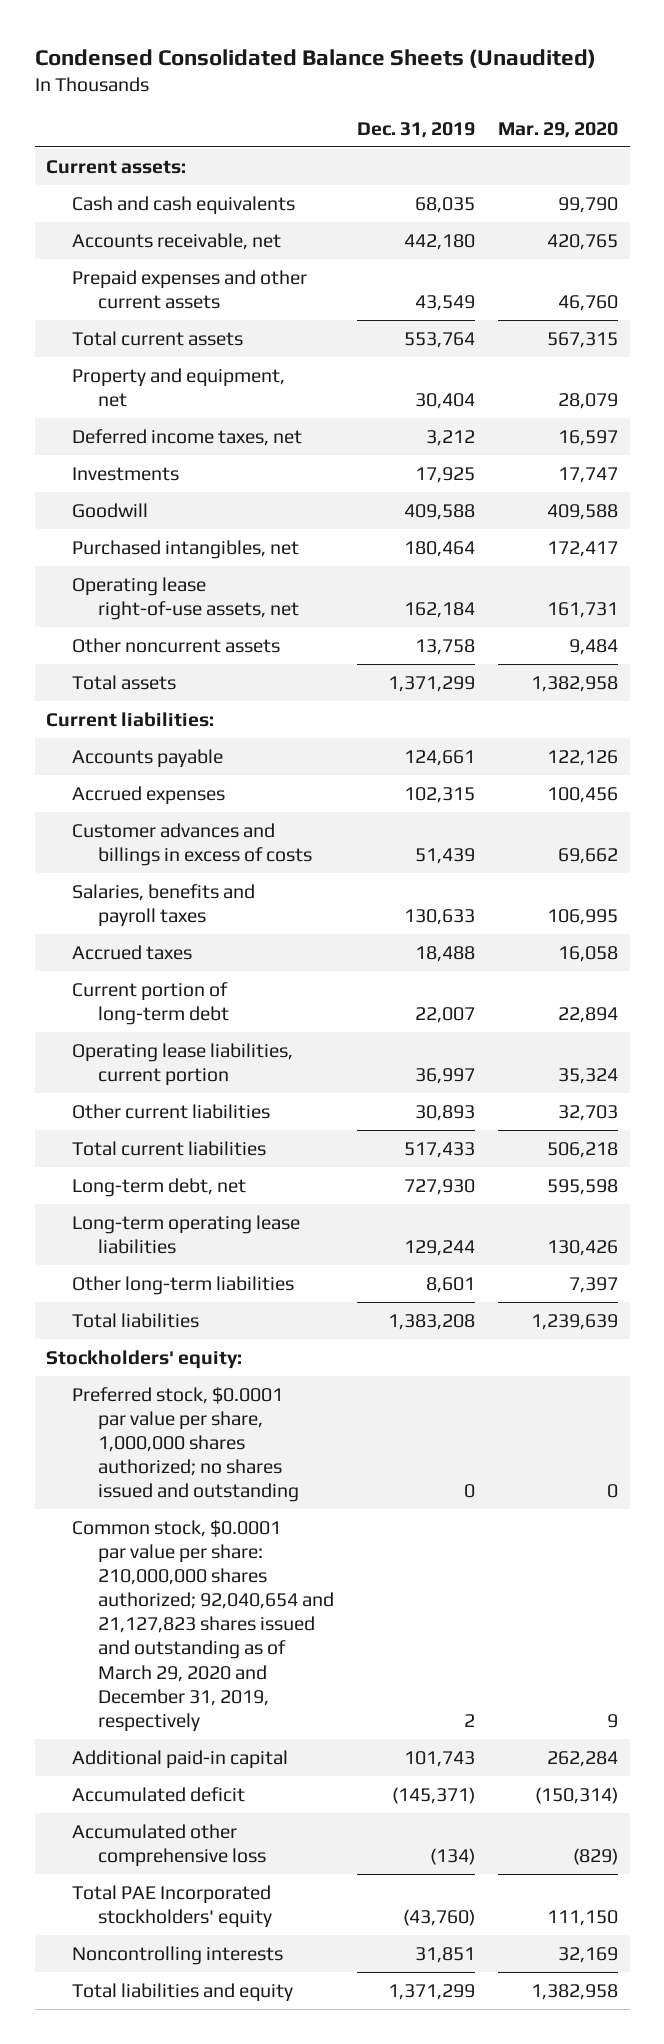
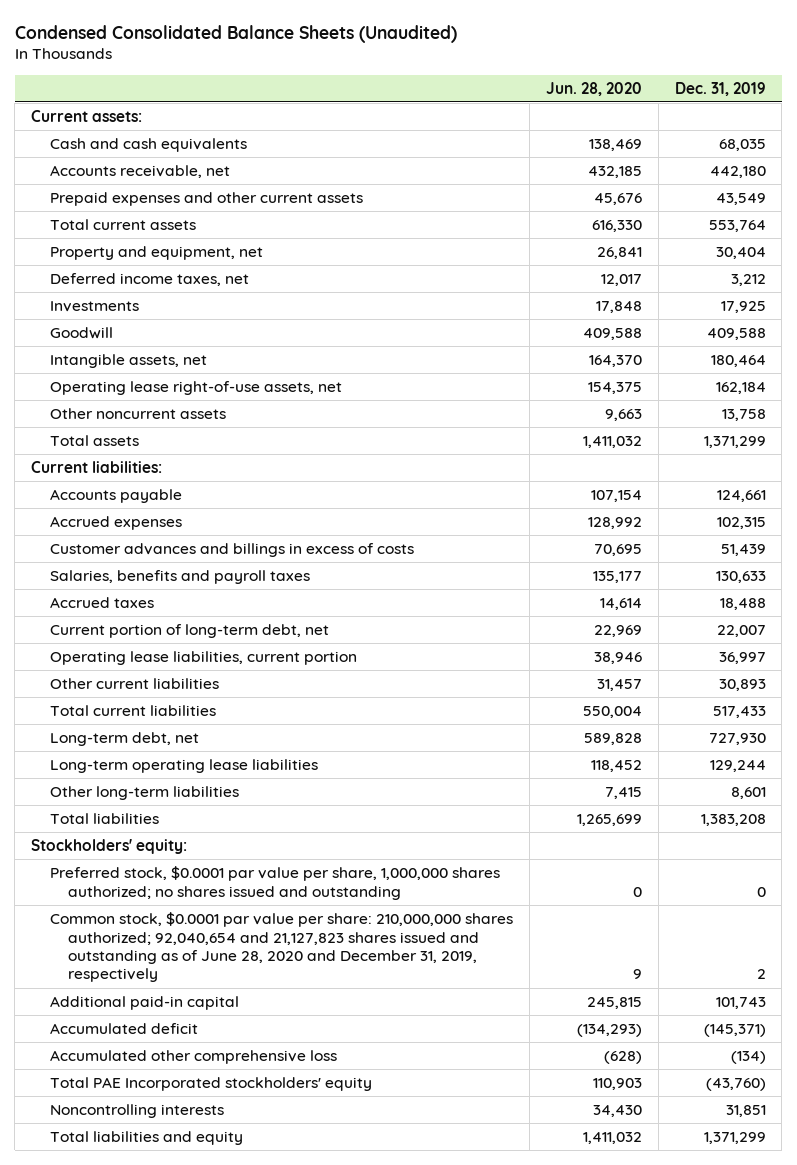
- | Dec. 31, 2019 | Mar. 29, 2020
+ | Jun. 28, 2020 | Dec. 31, 2019
- Purchased intangibles, net | 180,464 | 172,417
+ Intangible assets, net | 164,370 | 180,464
- Current portion of long-term debt | 22,007 | 22,894
+ Current portion of long-term debt, net | 22,969 | 22,007
- Common stock, $0.0001 par value per share: 210,000,000 shares authorized; 92,040,654 and 21,127,823 shares issued and outstanding as of March 29, 2020 and December 31, 2019, respectively | 2 | 9
+ Common stock, $0.0001 par value per share: 210,000,000 shares authorized; 92,040,654 and 21,127,823 shares issued and outstanding as of June 28, 2020 and December 31, 2019, respectively | 9 | 2

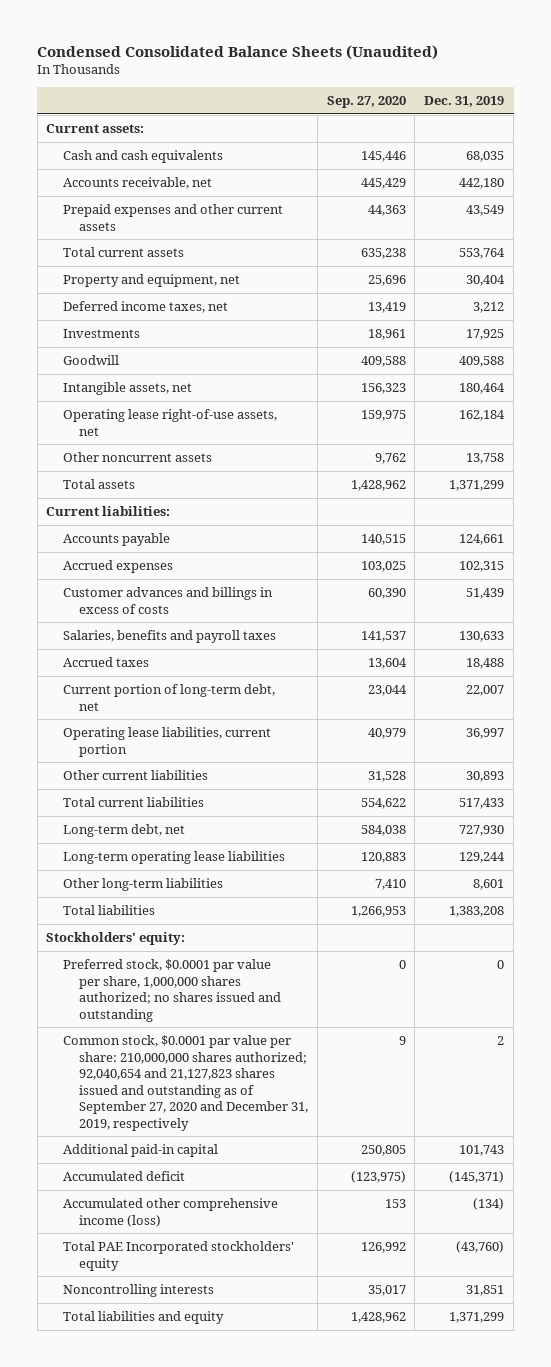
- | Jun. 28, 2020 | Dec. 31, 2019
+ | Sep. 27, 2020 | Dec. 31, 2019
- Common stock, $0.0001 par value per share: 210,000,000 shares authorized; 92,040,654 and 21,127,823 shares issued and outstanding as of June 28, 2020 and December 31, 2019, respectively | 9 | 2
+ Common stock, $0.0001 par value per share: 210,000,000 shares authorized; 92,040,654 and 21,127,823 shares issued and outstanding as of September 27, 2020 and December 31, 2019, respectively | 9 | 2
- Accumulated other comprehensive loss | (628) | (134)
+ Accumulated other comprehensive income (loss) | 153 | (134)

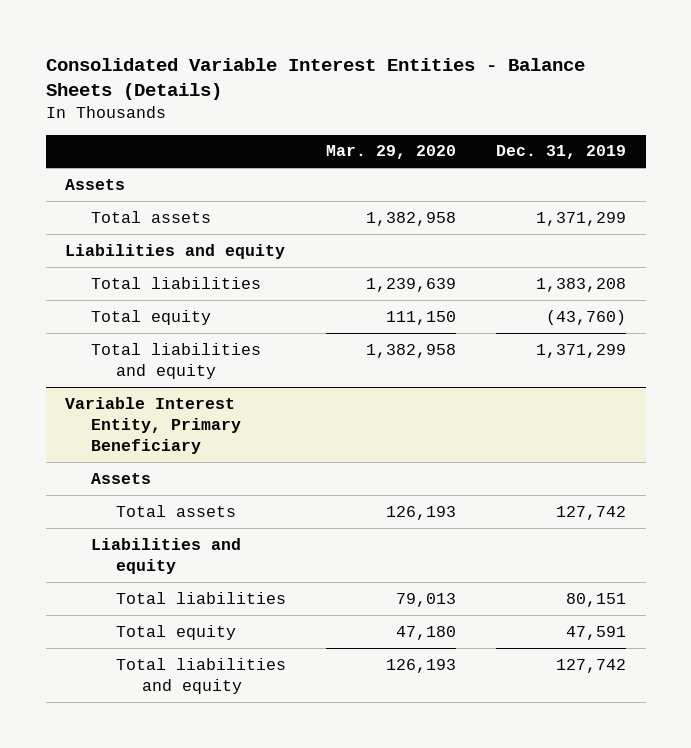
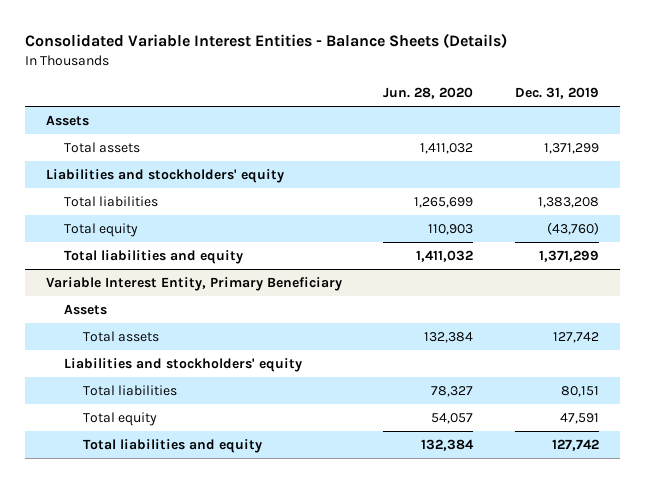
- | Mar. 29, 2020 | Dec. 31, 2019
+ | Jun. 28, 2020 | Dec. 31, 2019
- Liabilities and equity
+ Liabilities and stockholders' equity
@ Variable Interest Entity, Primary Beneficiary
- Liabilities and equity
+ Liabilities and stockholders' equity

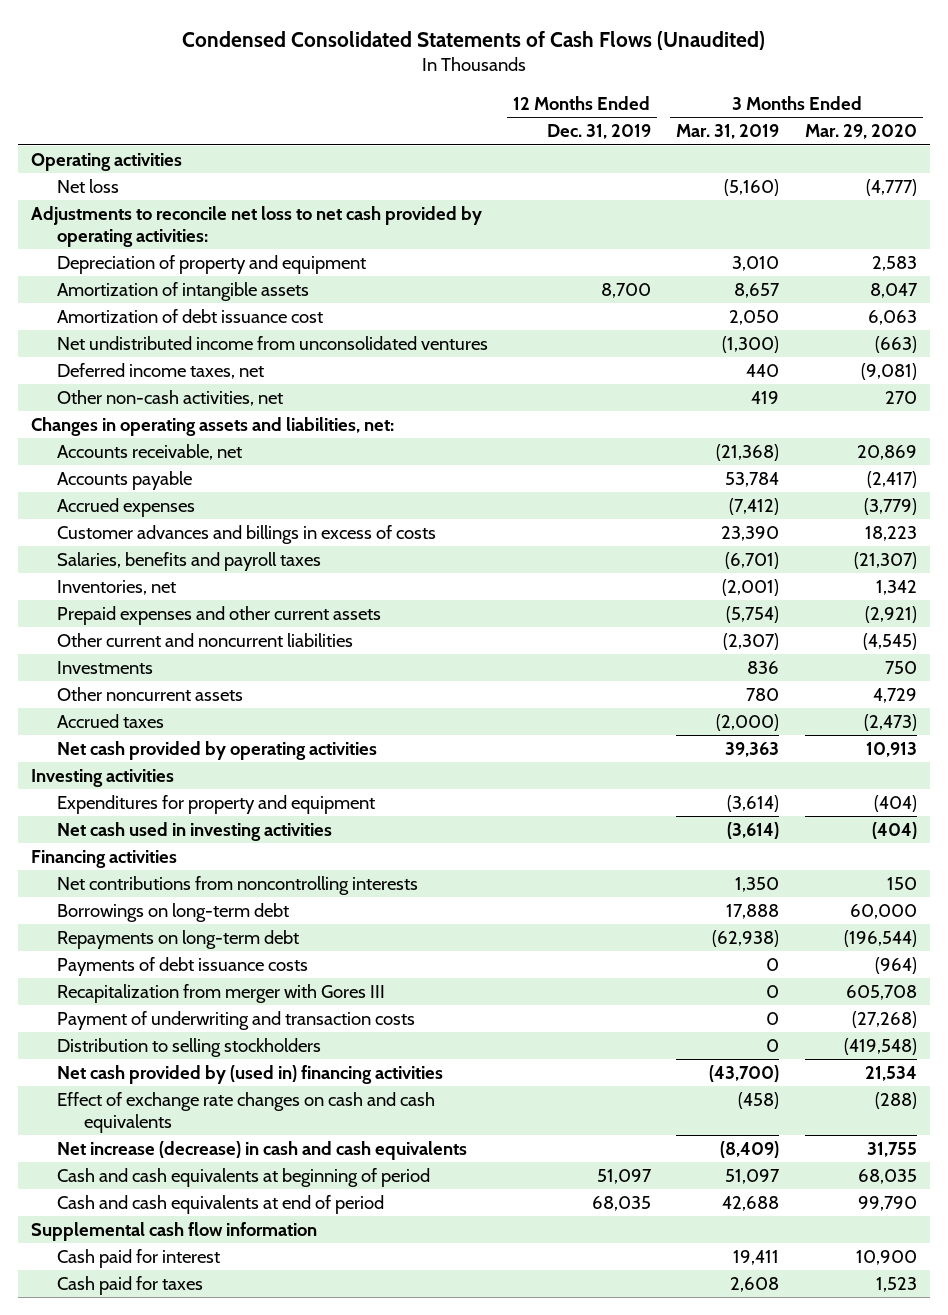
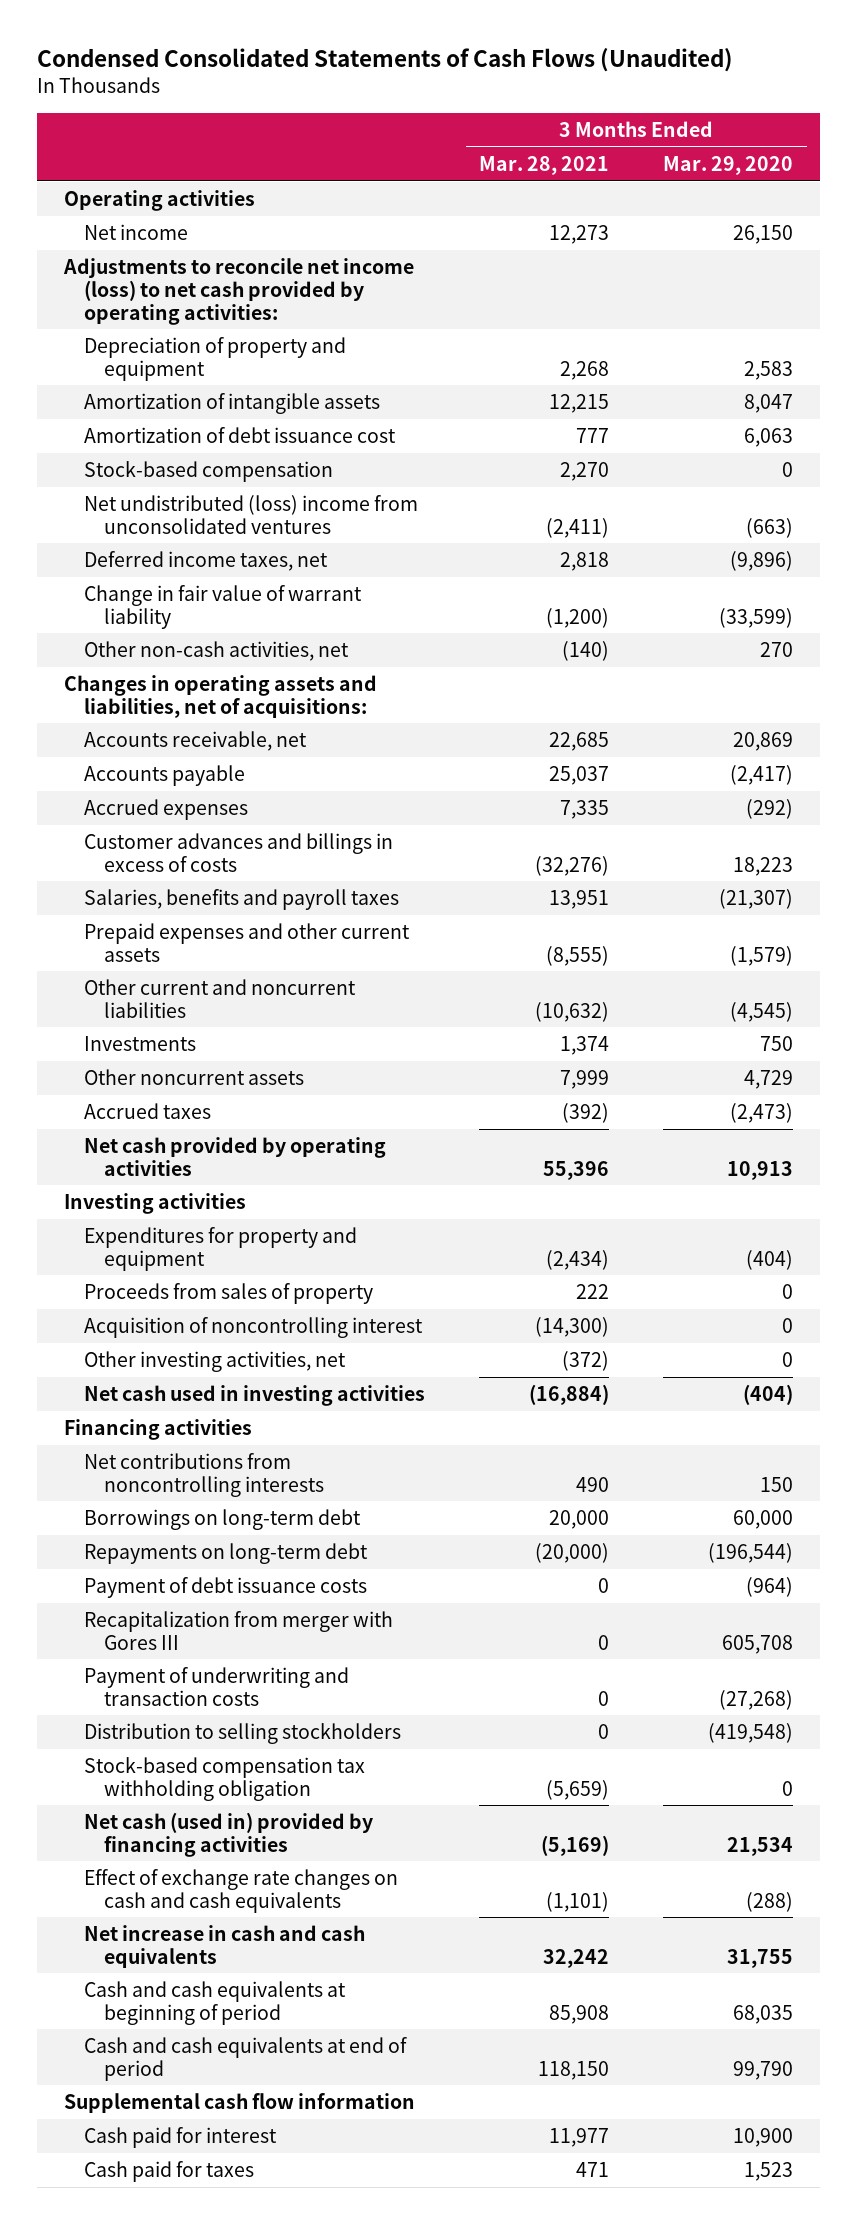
- | 12 Months Ended Dec. 31, 2019 | 3 Months Ended Mar. 31, 2019 | 3 Months Ended Mar. 29, 2020
+ | 3 Months Ended Mar. 28, 2021 | 3 Months Ended Mar. 29, 2020
- Net loss | | (5,160) | (4,777)
- Adjustments to reconcile net loss to net cash provided by operating activities:
+ Net income | 12,273 | 26,150
+ Adjustments to reconcile net income (loss) to net cash provided by operating activities:
- Net undistributed income from unconsolidated ventures | | (1,300) | (663)
- Deferred income taxes, net | | 440 | (9,081)
+ Stock-based compensation | 2,270 | 0
+ Net undistributed (loss) income from unconsolidated ventures | (2,411) | (663)
+ Deferred income taxes, net | 2,818 | (9,896)
+ Change in fair value of warrant liability | (1,200) | (33,599)
- Changes in operating assets and liabilities, net:
+ Changes in operating assets and liabilities, net of acquisitions:
- Accrued expenses | | (7,412) | (3,779)
+ Accrued expenses | 7,335 | (292)
- Inventories, net | | (2,001) | 1,342
- Prepaid expenses and other current assets | | (5,754) | (2,921)
+ Prepaid expenses and other current assets | (8,555) | (1,579)
+ Proceeds from sales of property | 222 | 0
+ Acquisition of noncontrolling interest | (14,300) | 0
+ Other investing activities, net | (372) | 0
- Payments of debt issuance costs | | 0 | (964)
+ Payment of debt issuance costs | 0 | (964)
- Net cash provided by (used in) financing activities | | (43,700) | 21,534
+ Stock-based compensation tax withholding obligation | (5,659) | 0
+ Net cash (used in) provided by financing activities | (5,169) | 21,534
- Net increase (decrease) in cash and cash equivalents | | (8,409) | 31,755
+ Net increase in cash and cash equivalents | 32,242 | 31,755

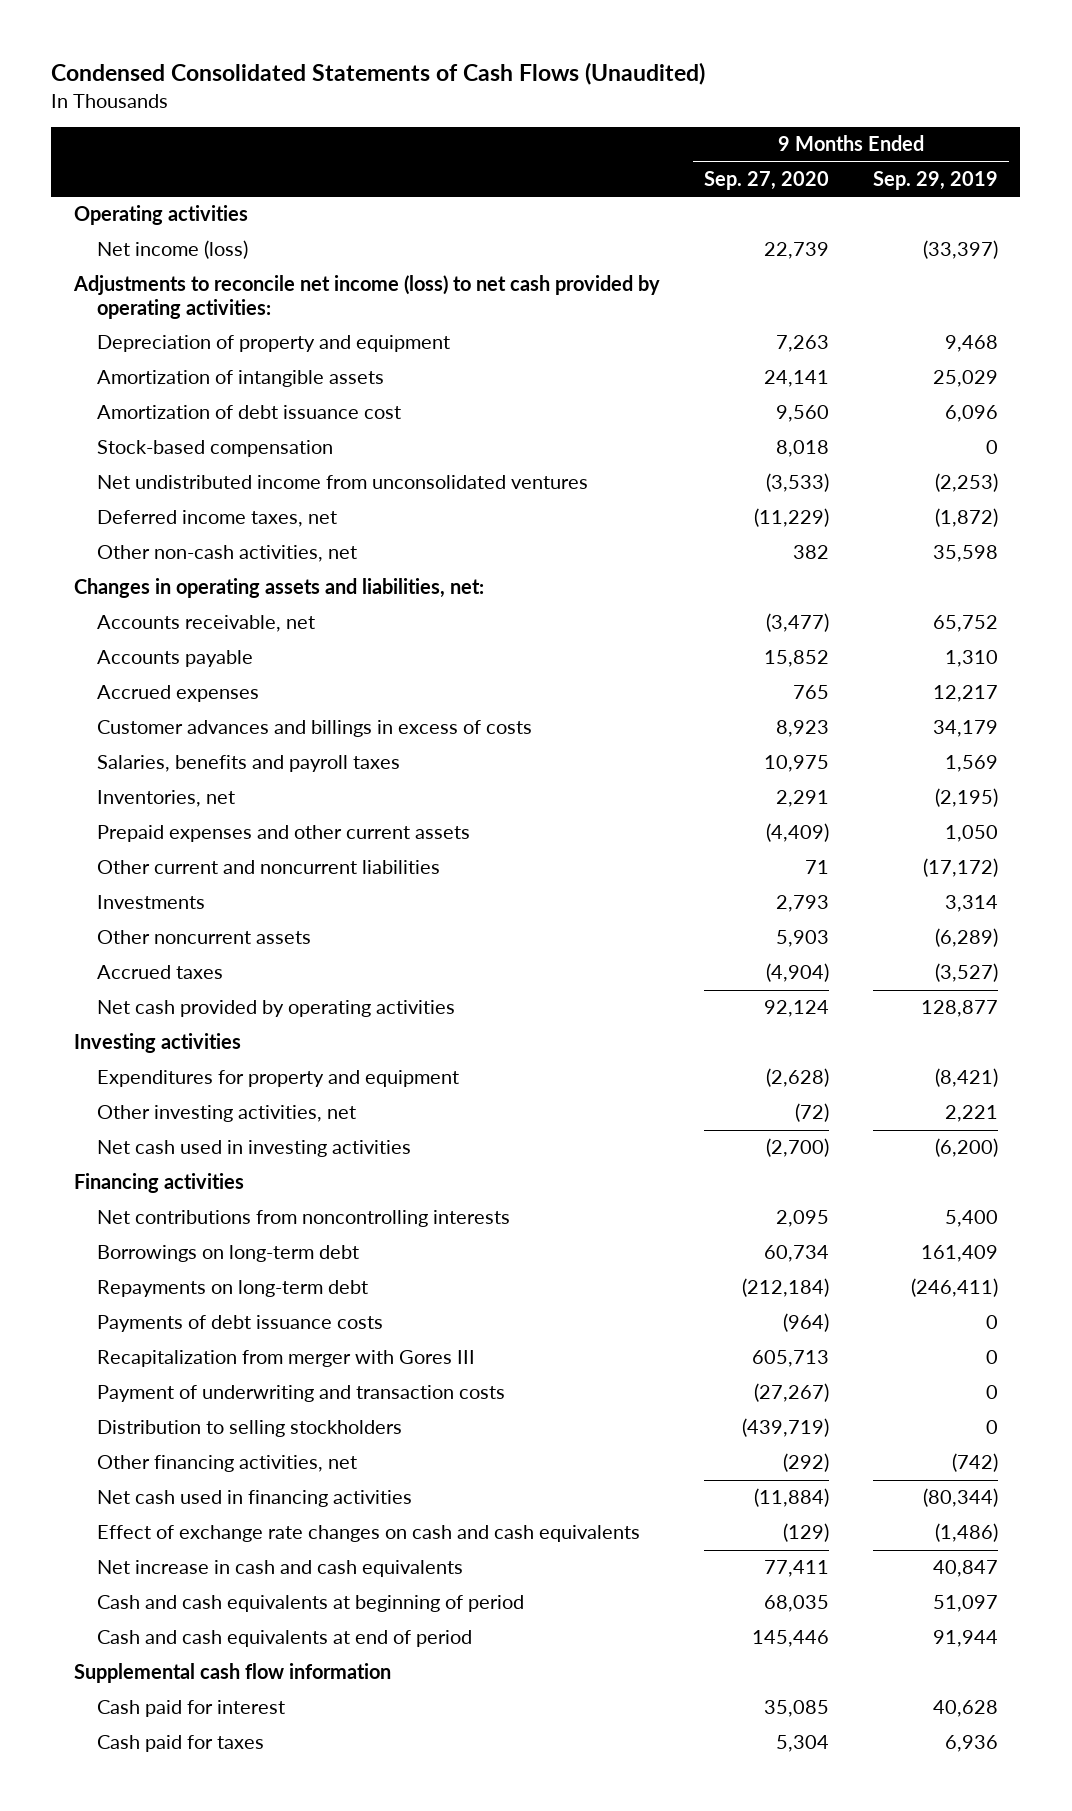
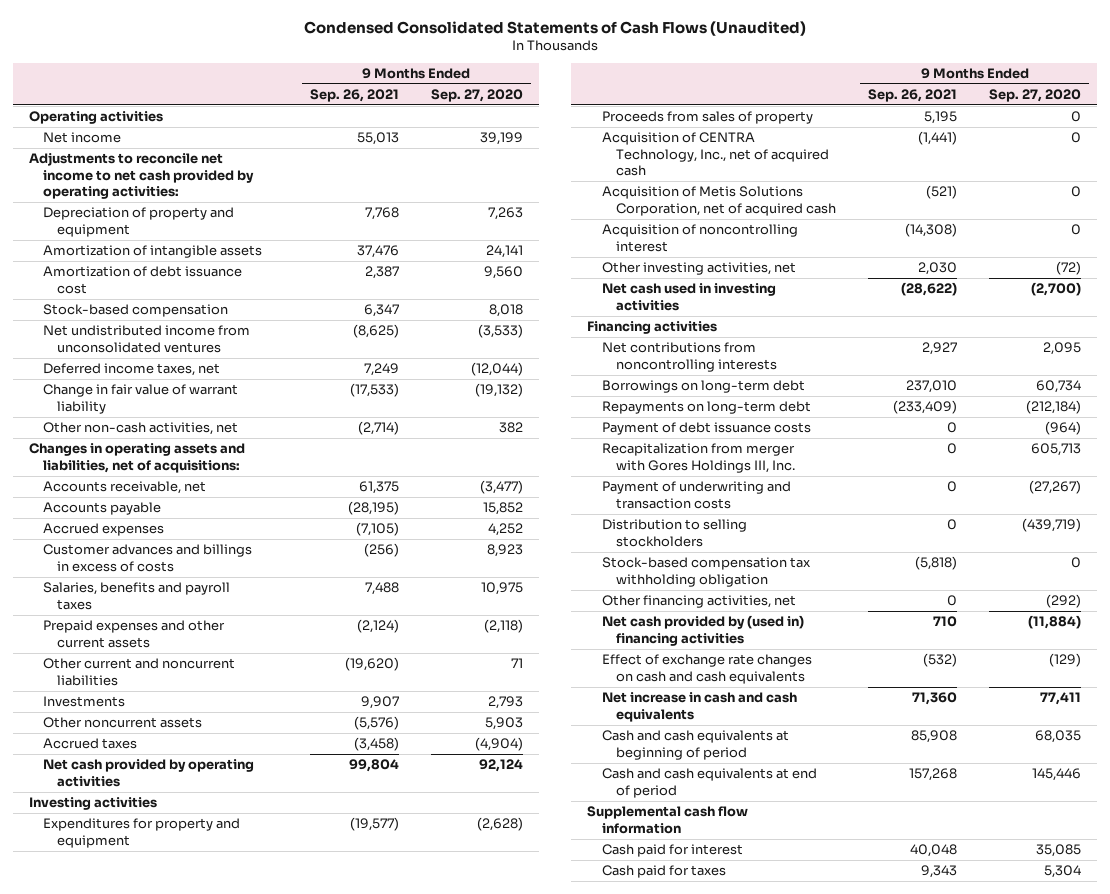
- | 9 Months Ended Sep. 27, 2020 | 9 Months Ended Sep. 29, 2019
+ | 9 Months Ended Sep. 26, 2021 | 9 Months Ended Sep. 27, 2020
- Net income (loss) | 22,739 | (33,397)
- Adjustments to reconcile net income (loss) to net cash provided by operating activities:
+ Net income | 55,013 | 39,199
+ Adjustments to reconcile net income to net cash provided by operating activities:
- Deferred income taxes, net | (11,229) | (1,872)
+ Deferred income taxes, net | 7,249 | (12,044)
+ Change in fair value of warrant liability | (17,533) | (19,132)
- Changes in operating assets and liabilities, net:
+ Changes in operating assets and liabilities, net of acquisitions:
- Accrued expenses | 765 | 12,217
+ Accrued expenses | (7,105) | 4,252
- Inventories, net | 2,291 | (2,195)
- Prepaid expenses and other current assets | (4,409) | 1,050
+ Prepaid expenses and other current assets | (2,124) | (2,118)
+ Proceeds from sales of property | 5,195 | 0
+ Acquisition of CENTRA Technology, Inc., net of acquired cash | (1,441) | 0
+ Acquisition of Metis Solutions Corporation, net of acquired cash | (521) | 0
+ Acquisition of noncontrolling interest | (14,308) | 0
- Payments of debt issuance costs | (964) | 0
- Recapitalization from merger with Gores III | 605,713 | 0
+ Payment of debt issuance costs | 0 | (964)
+ Recapitalization from merger with Gores Holdings III, Inc. | 0 | 605,713
+ Stock-based compensation tax withholding obligation | (5,818) | 0
- Net cash used in financing activities | (11,884) | (80,344)
+ Net cash provided by (used in) financing activities | 710 | (11,884)

